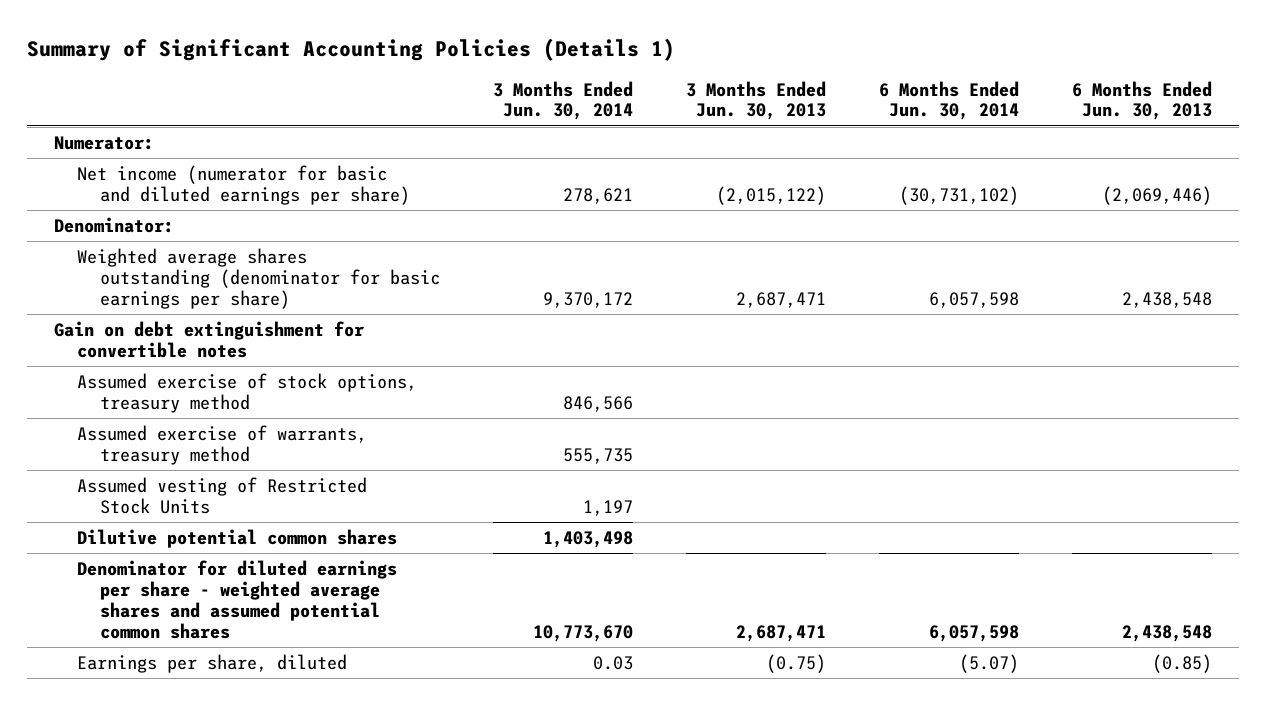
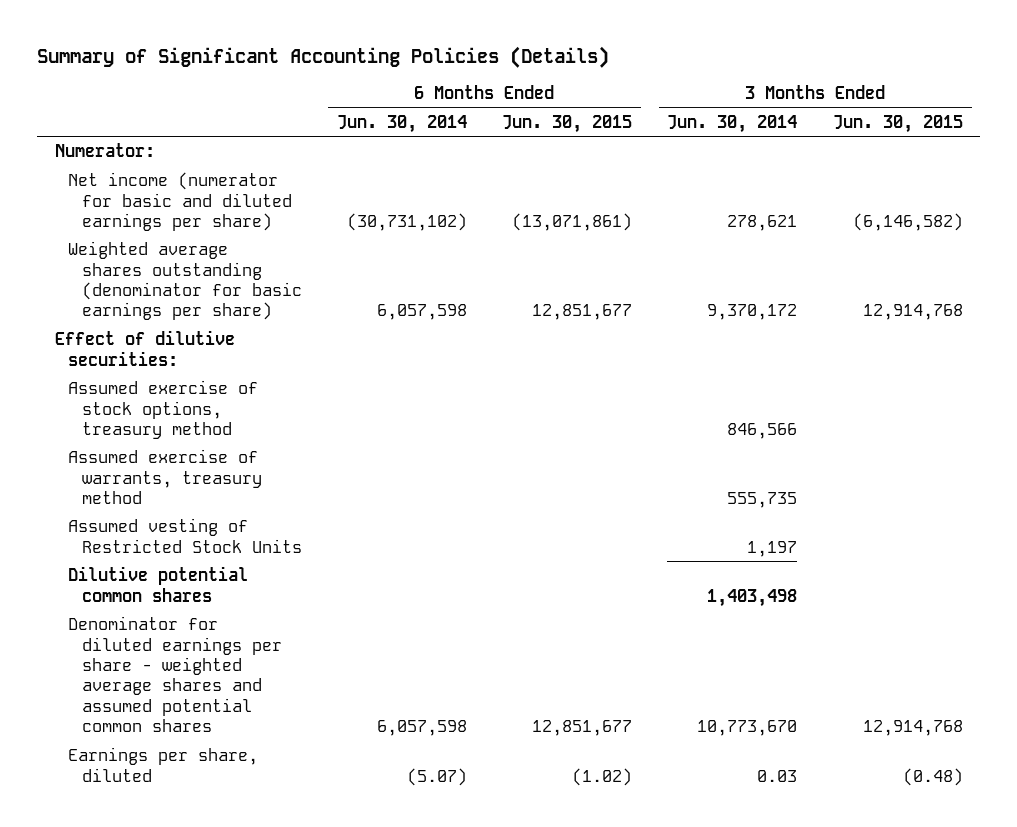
- Summary of Significant Accounting Policies (Details 1)
+ Summary of Significant Accounting Policies (Details)
- | 3 Months Ended Jun. 30, 2014 | 3 Months Ended Jun. 30, 2013 | 6 Months Ended Jun. 30, 2014 | 6 Months Ended Jun. 30, 2013
+ | 6 Months Ended Jun. 30, 2014 | 6 Months Ended Jun. 30, 2015 | 3 Months Ended Jun. 30, 2014 | 3 Months Ended Jun. 30, 2015
- Denominator:
- Gain on debt extinguishment for convertible notes
+ Effect of dilutive securities:

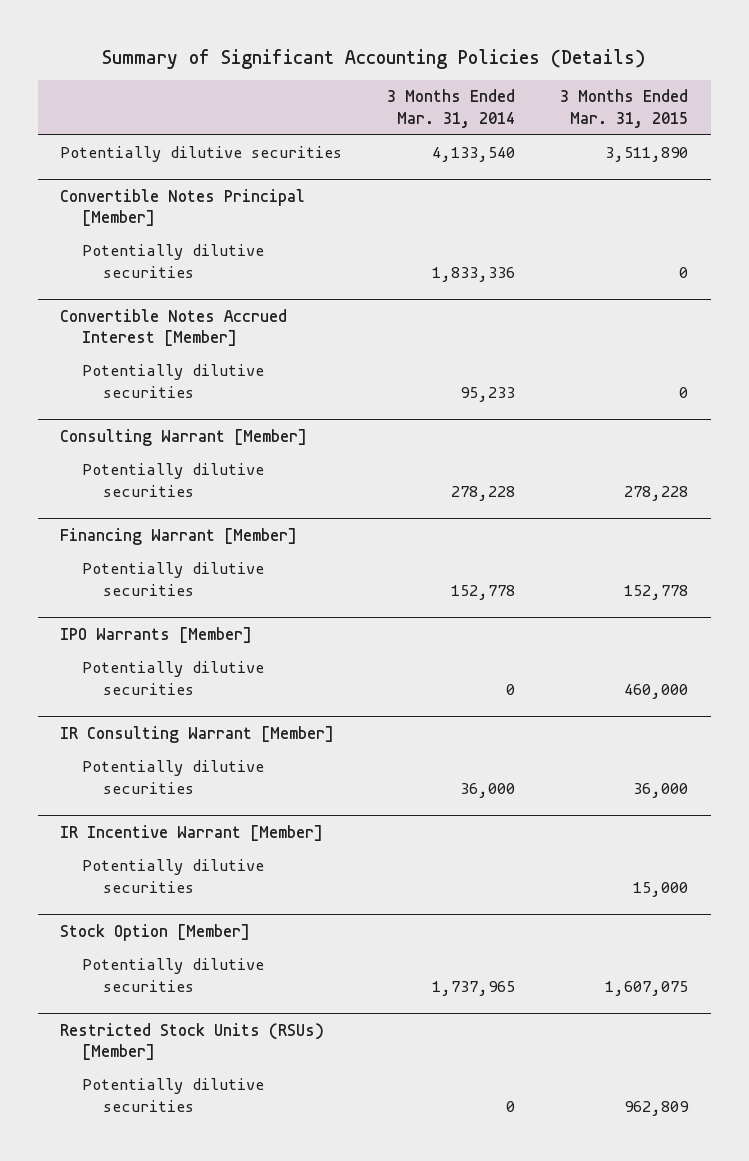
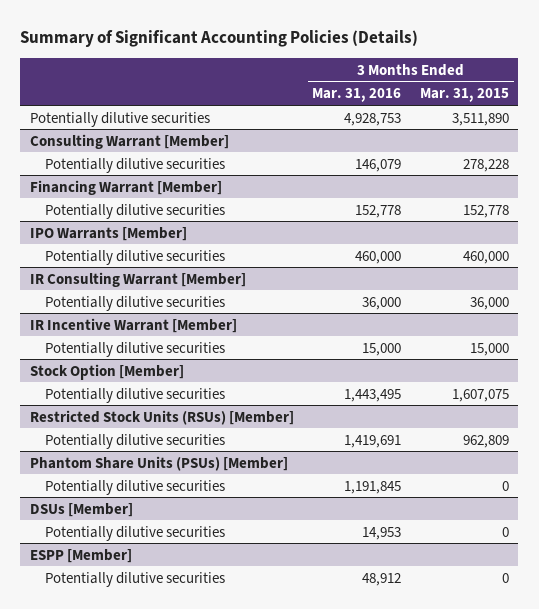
- | 3 Months Ended Mar. 31, 2014 | 3 Months Ended Mar. 31, 2015
+ | 3 Months Ended Mar. 31, 2016 | 3 Months Ended Mar. 31, 2015
- Convertible Notes Principal [Member]
- Potentially dilutive securities | 1,833,336 | 0
- Convertible Notes Accrued Interest [Member]
- Potentially dilutive securities | 95,233 | 0
+ Phantom Share Units (PSUs) [Member]
+ Potentially dilutive securities | 1,191,845 | 0
+ DSUs [Member]
+ Potentially dilutive securities | 14,953 | 0
+ ESPP [Member]
+ Potentially dilutive securities | 48,912 | 0

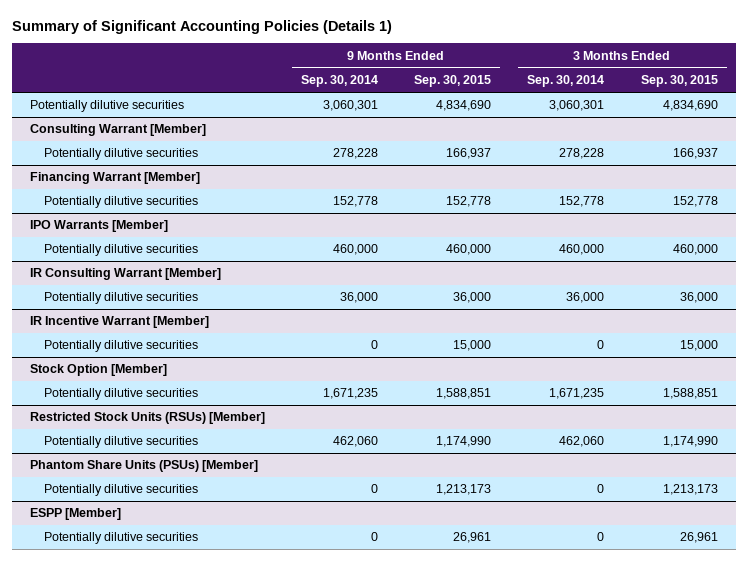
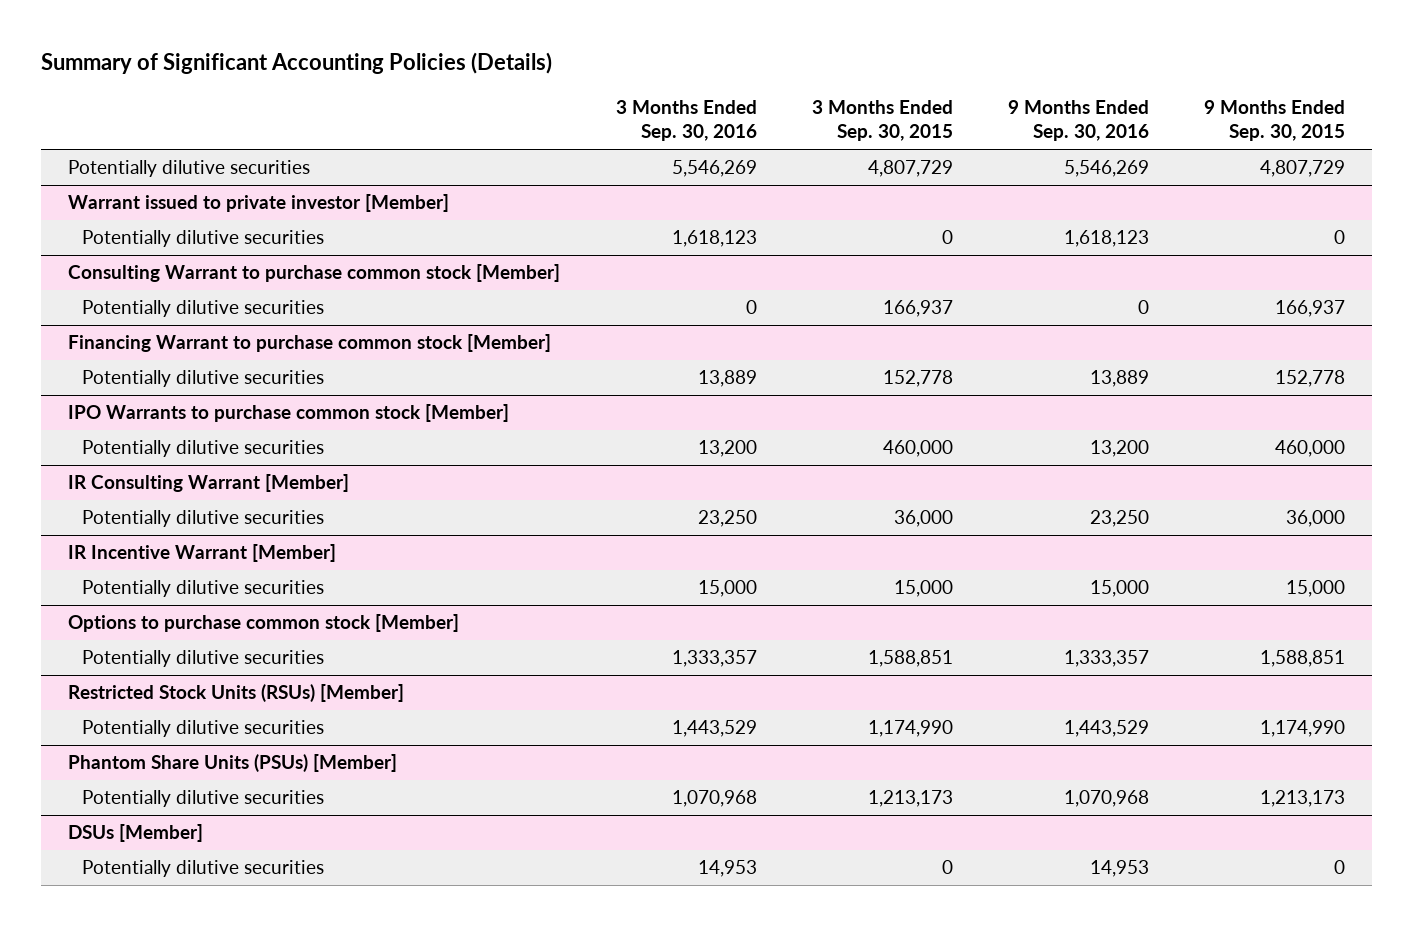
- Summary of Significant Accounting Policies (Details 1)
+ Summary of Significant Accounting Policies (Details)
- | 9 Months Ended Sep. 30, 2014 | 9 Months Ended Sep. 30, 2015 | 3 Months Ended Sep. 30, 2014 | 3 Months Ended Sep. 30, 2015
+ | 3 Months Ended Sep. 30, 2016 | 3 Months Ended Sep. 30, 2015 | 9 Months Ended Sep. 30, 2016 | 9 Months Ended Sep. 30, 2015
- Potentially dilutive securities | 3,060,301 | 4,834,690 | 3,060,301 | 4,834,690
- Consulting Warrant [Member]
+ Potentially dilutive securities | 5,546,269 | 4,807,729 | 5,546,269 | 4,807,729
+ Warrant issued to private investor [Member]
+ Potentially dilutive securities | 1,618,123 | 0 | 1,618,123 | 0
+ Consulting Warrant to purchase common stock [Member]
- Financing Warrant [Member]
+ Financing Warrant to purchase common stock [Member]
- IPO Warrants [Member]
+ IPO Warrants to purchase common stock [Member]
- Stock Option [Member]
+ Options to purchase common stock [Member]
- ESPP [Member]
- Potentially dilutive securities | 0 | 26,961 | 0 | 26,961
+ DSUs [Member]
+ Potentially dilutive securities | 14,953 | 0 | 14,953 | 0

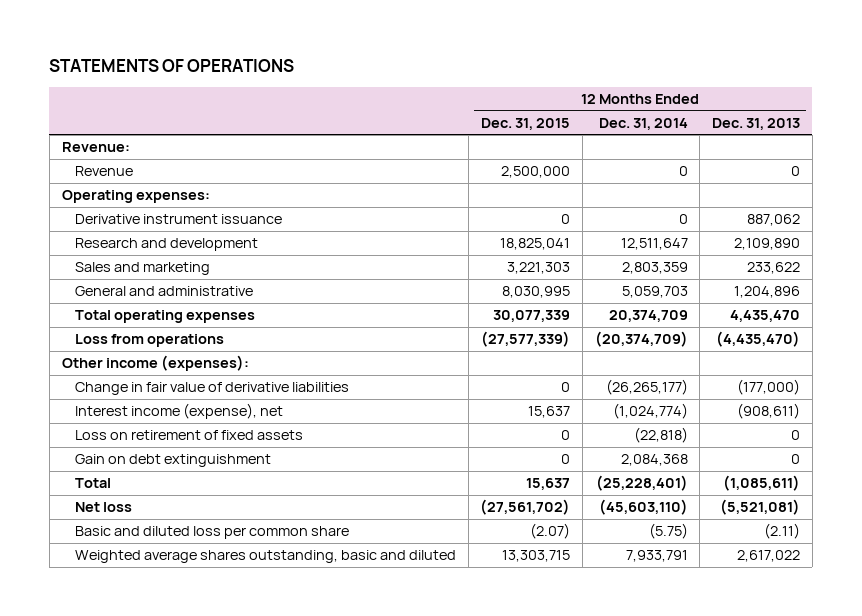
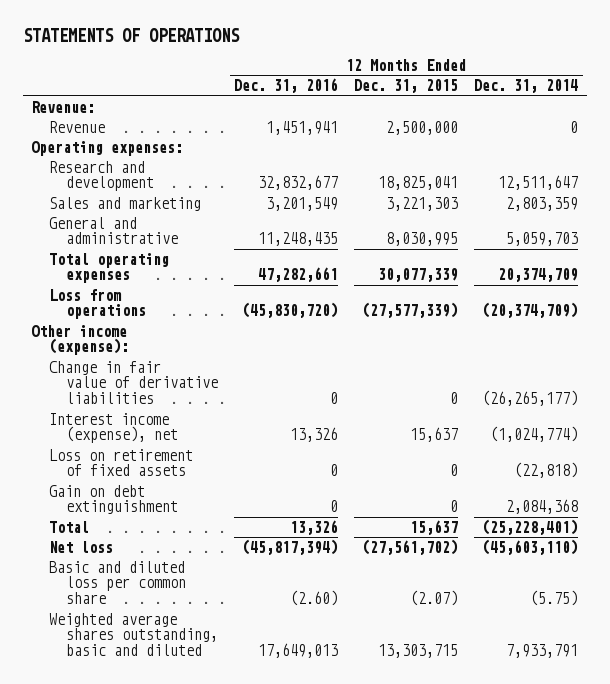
- | 12 Months Ended Dec. 31, 2015 | 12 Months Ended Dec. 31, 2014 | 12 Months Ended Dec. 31, 2013
+ | 12 Months Ended Dec. 31, 2016 | 12 Months Ended Dec. 31, 2015 | 12 Months Ended Dec. 31, 2014
- Derivative instrument issuance | 0 | 0 | 887,062
- Other income (expenses):
+ Other income (expense):

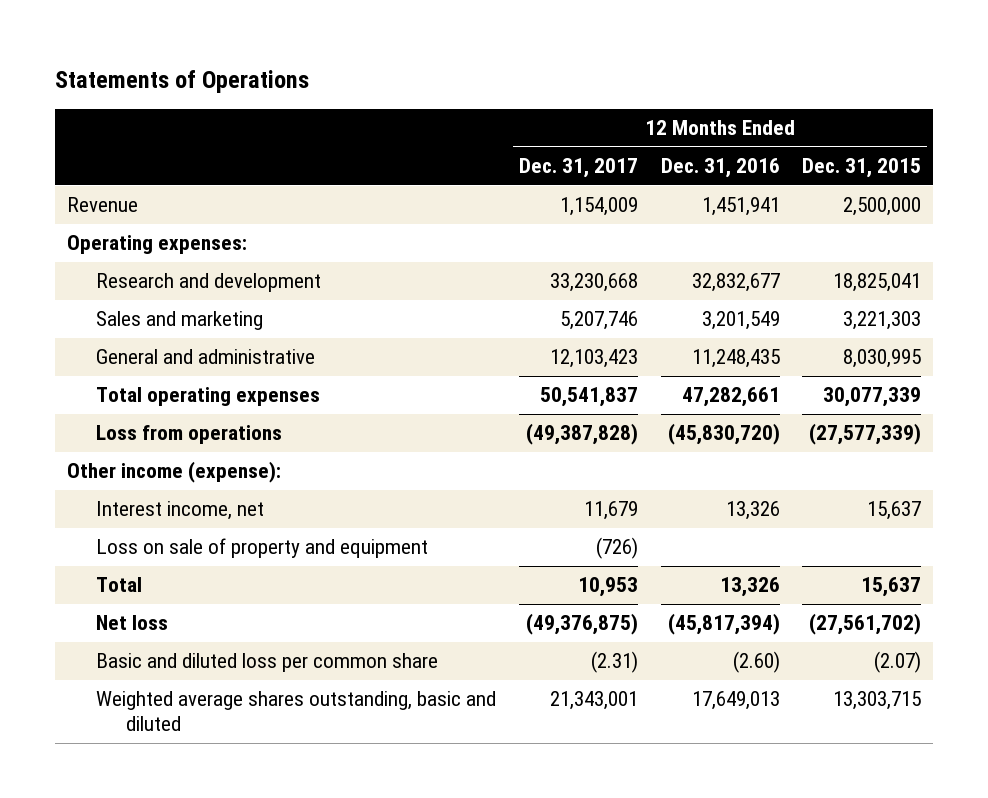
- STATEMENTS OF OPERATIONS
+ Statements of Operations
- | 12 Months Ended Dec. 31, 2016 | 12 Months Ended Dec. 31, 2015 | 12 Months Ended Dec. 31, 2014
+ | 12 Months Ended Dec. 31, 2017 | 12 Months Ended Dec. 31, 2016 | 12 Months Ended Dec. 31, 2015
- Revenue:
- Change in fair value of derivative liabilities | 0 | 0 | (26,265,177)
- Interest income (expense), net | 13,326 | 15,637 | (1,024,774)
- Loss on retirement of fixed assets | 0 | 0 | (22,818)
- Gain on debt extinguishment | 0 | 0 | 2,084,368
+ Interest income, net | 11,679 | 13,326 | 15,637
+ Loss on sale of property and equipment | (726) | |

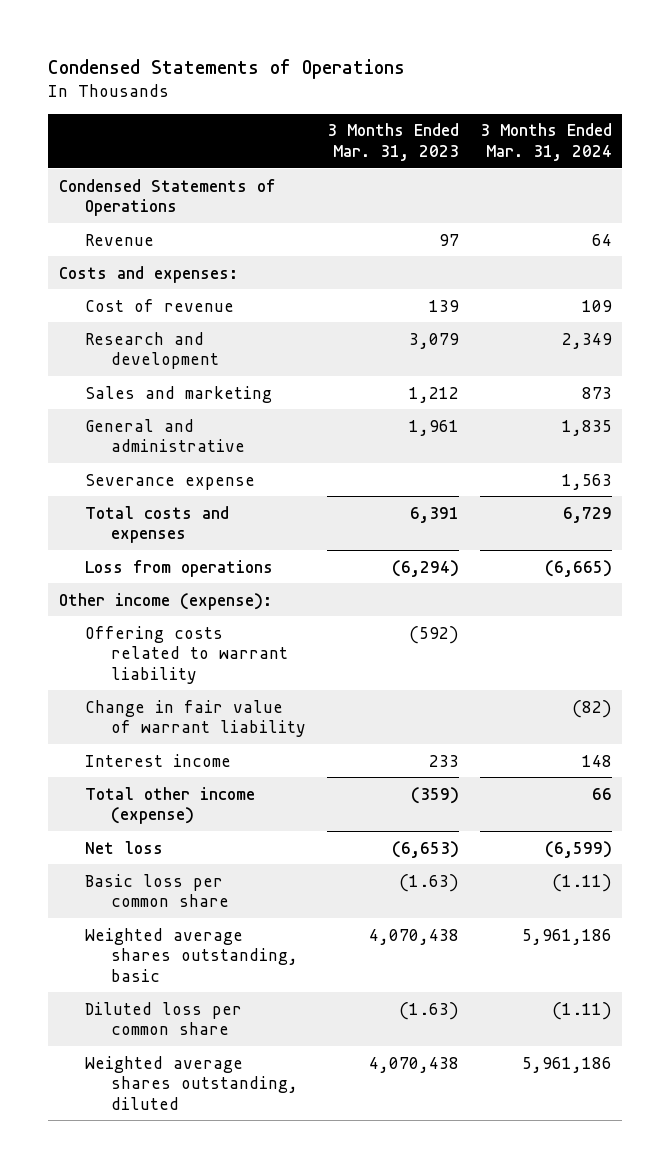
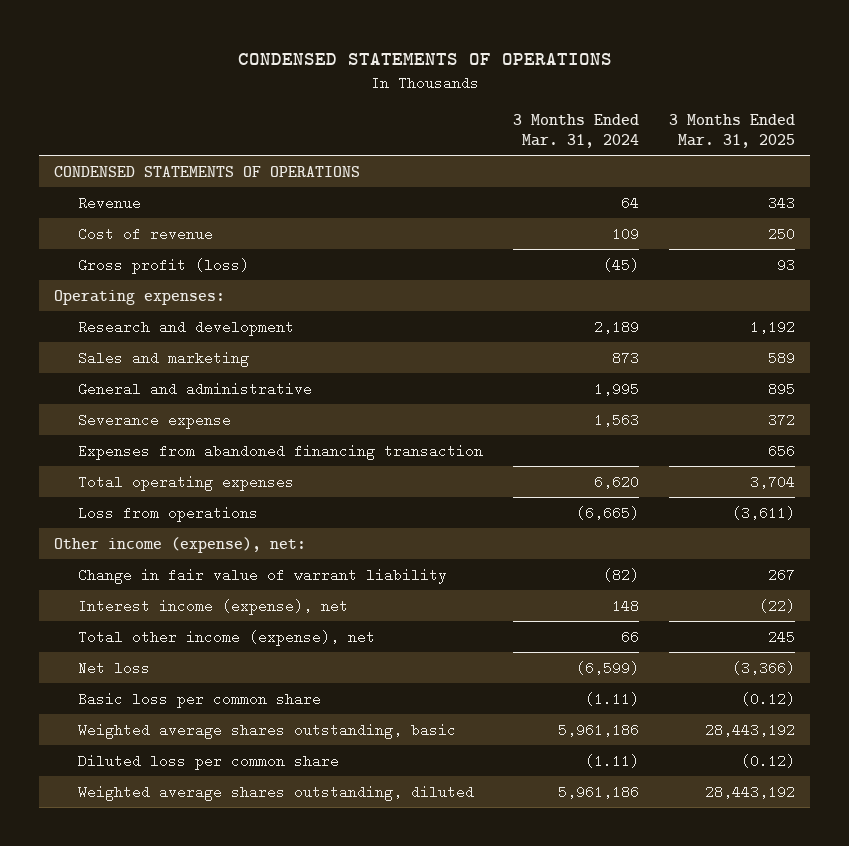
- Condensed Statements of Operations
+ CONDENSED STATEMENTS OF OPERATIONS
- | 3 Months Ended Mar. 31, 2023 | 3 Months Ended Mar. 31, 2024
+ | 3 Months Ended Mar. 31, 2024 | 3 Months Ended Mar. 31, 2025
- Condensed Statements of Operations
+ CONDENSED STATEMENTS OF OPERATIONS
- Costs and expenses:
- Research and development | 3,079 | 2,349
+ Gross profit (loss) | (45) | 93
+ Operating expenses:
+ Research and development | 2,189 | 1,192
- General and administrative | 1,961 | 1,835
+ General and administrative | 1,995 | 895
- Total costs and expenses | 6,391 | 6,729
+ Expenses from abandoned financing transaction | | 656
+ Total operating expenses | 6,620 | 3,704
- Other income (expense):
- Offering costs related to warrant liability | (592) |
+ Other income (expense), net:
- Interest income | 233 | 148
- Total other income (expense) | (359) | 66
+ Interest income (expense), net | 148 | (22)
+ Total other income (expense), net | 66 | 245

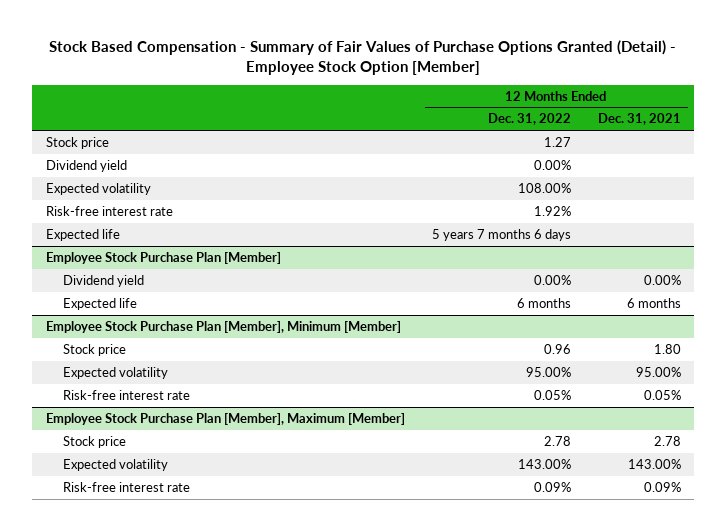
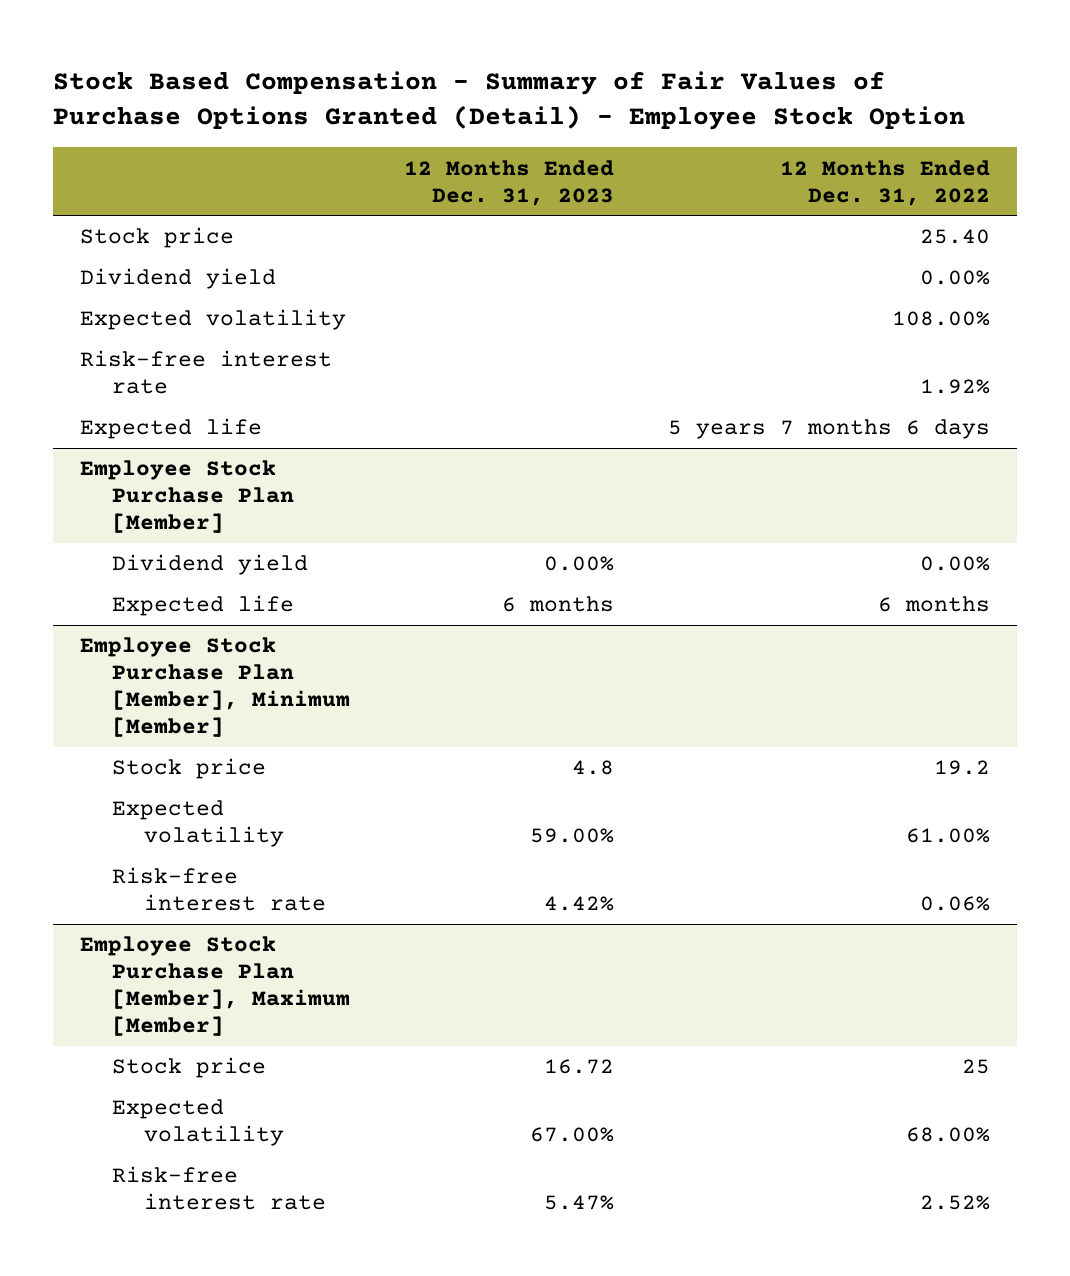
- Stock Based Compensation - Summary of Fair Values of Purchase Options Granted (Detail) - Employee Stock Option [Member]
+ Stock Based Compensation - Summary of Fair Values of Purchase Options Granted (Detail) - Employee Stock Option
- | 12 Months Ended Dec. 31, 2022 | 12 Months Ended Dec. 31, 2021
+ | 12 Months Ended Dec. 31, 2023 | 12 Months Ended Dec. 31, 2022
- Stock price | 1.27 |
+ Stock price | | 25.40
@ Employee Stock Purchase Plan [Member], Minimum [Member]
- Stock price | 0.96 | 1.80
- Expected volatility | 95.00% | 95.00%
- Risk-free interest rate | 0.05% | 0.05%
+ Stock price | 4.8 | 19.2
+ Expected volatility | 59.00% | 61.00%
+ Risk-free interest rate | 4.42% | 0.06%
@ Employee Stock Purchase Plan [Member], Maximum [Member]
- Stock price | 2.78 | 2.78
- Expected volatility | 143.00% | 143.00%
- Risk-free interest rate | 0.09% | 0.09%
+ Stock price | 16.72 | 25
+ Expected volatility | 67.00% | 68.00%
+ Risk-free interest rate | 5.47% | 2.52%

